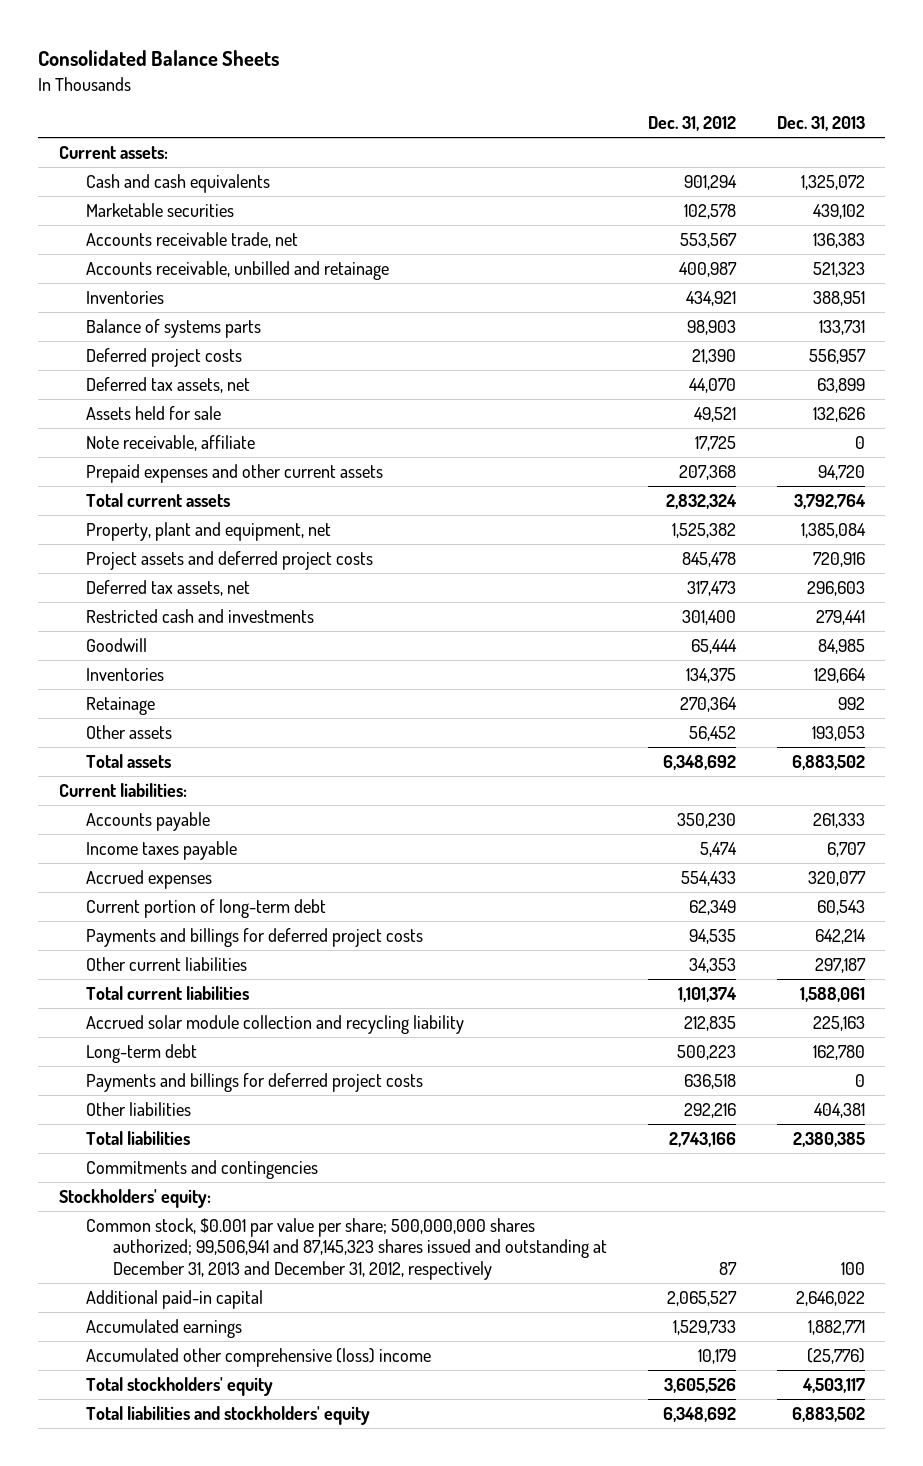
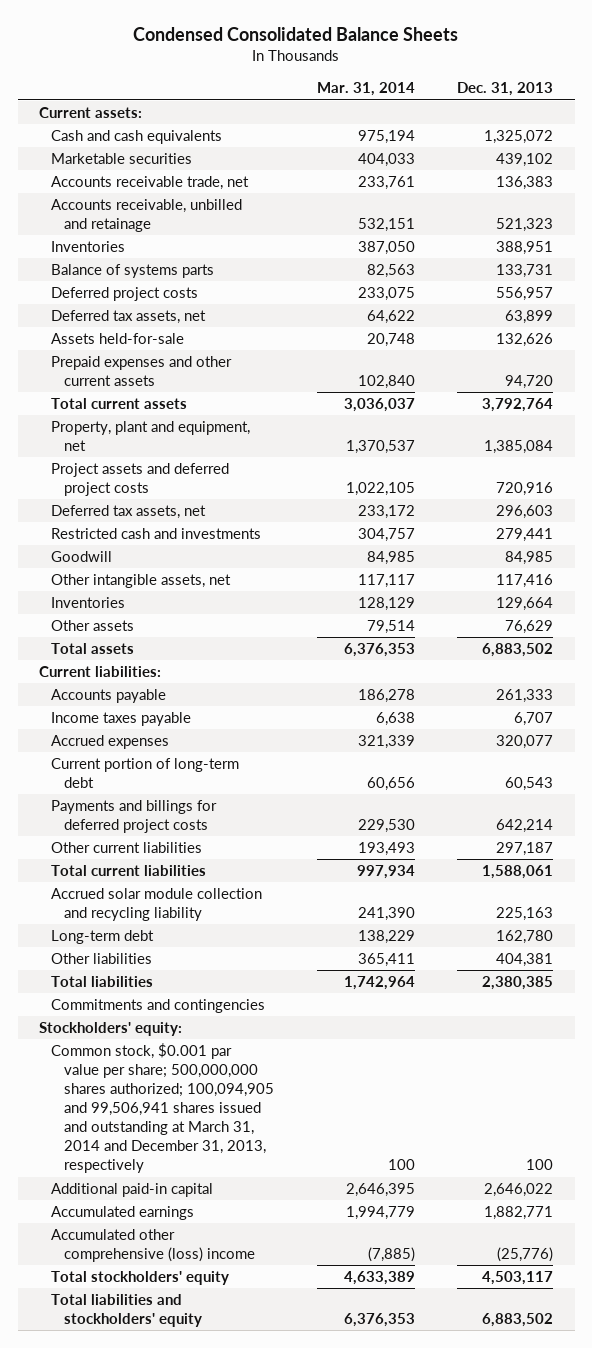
- Consolidated Balance Sheets
+ Condensed Consolidated Balance Sheets
- | Dec. 31, 2012 | Dec. 31, 2013
+ | Mar. 31, 2014 | Dec. 31, 2013
- Assets held for sale | 49,521 | 132,626
- Note receivable, affiliate | 17,725 | 0
+ Assets held-for-sale | 20,748 | 132,626
+ Other intangible assets, net | 117,117 | 117,416
- Retainage | 270,364 | 992
- Other assets | 56,452 | 193,053
+ Other assets | 79,514 | 76,629
- Payments and billings for deferred project costs | 636,518 | 0
- Common stock, $0.001 par value per share; 500,000,000 shares authorized; 99,506,941 and 87,145,323 shares issued and outstanding at December 31, 2013 and December 31, 2012, respectively | 87 | 100
+ Common stock, $0.001 par value per share; 500,000,000 shares authorized; 100,094,905 and 99,506,941 shares issued and outstanding at March 31, 2014 and December 31, 2013, respectively | 100 | 100

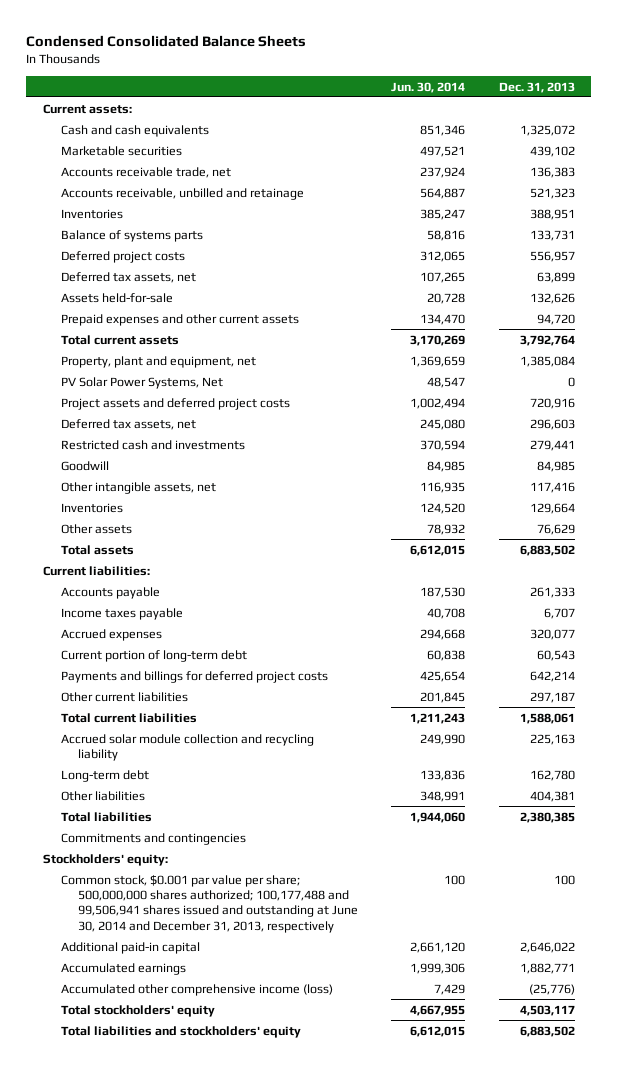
- | Mar. 31, 2014 | Dec. 31, 2013
+ | Jun. 30, 2014 | Dec. 31, 2013
+ PV Solar Power Systems, Net | 48,547 | 0
- Common stock, $0.001 par value per share; 500,000,000 shares authorized; 100,094,905 and 99,506,941 shares issued and outstanding at March 31, 2014 and December 31, 2013, respectively | 100 | 100
+ Common stock, $0.001 par value per share; 500,000,000 shares authorized; 100,177,488 and 99,506,941 shares issued and outstanding at June 30, 2014 and December 31, 2013, respectively | 100 | 100
- Accumulated other comprehensive (loss) income | (7,885) | (25,776)
+ Accumulated other comprehensive income (loss) | 7,429 | (25,776)

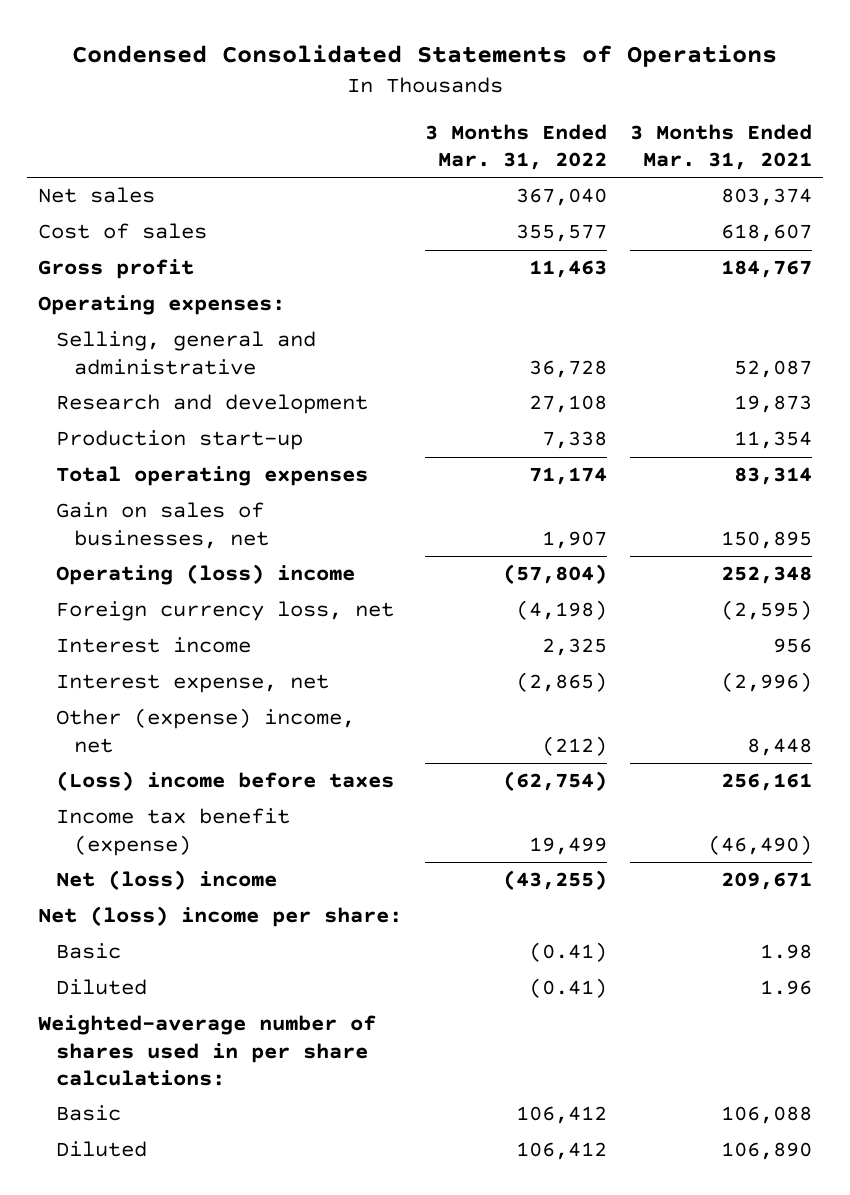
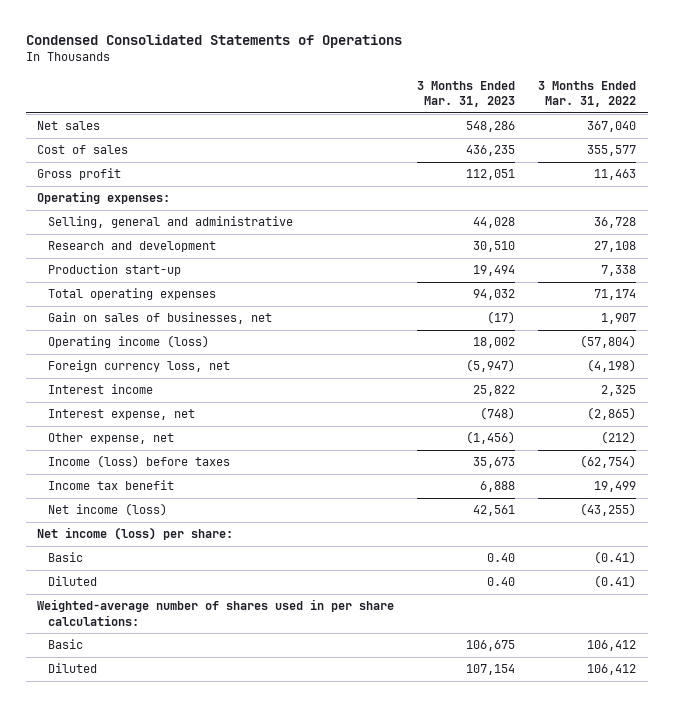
- | 3 Months Ended Mar. 31, 2022 | 3 Months Ended Mar. 31, 2021
+ | 3 Months Ended Mar. 31, 2023 | 3 Months Ended Mar. 31, 2022
- Operating (loss) income | (57,804) | 252,348
+ Operating income (loss) | 18,002 | (57,804)
- Other (expense) income, net | (212) | 8,448
- (Loss) income before taxes | (62,754) | 256,161
- Income tax benefit (expense) | 19,499 | (46,490)
- Net (loss) income | (43,255) | 209,671
- Net (loss) income per share:
+ Other expense, net | (1,456) | (212)
+ Income (loss) before taxes | 35,673 | (62,754)
+ Income tax benefit | 6,888 | 19,499
+ Net income (loss) | 42,561 | (43,255)
+ Net income (loss) per share:

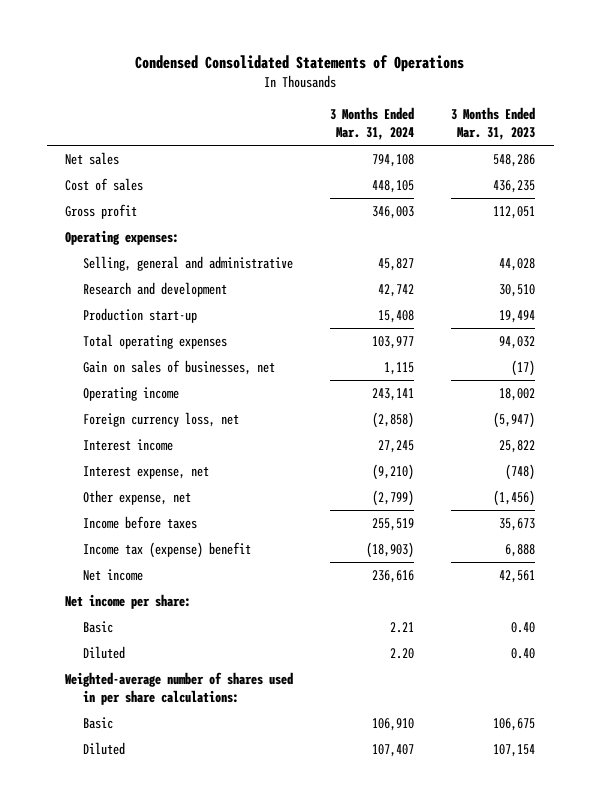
- | 3 Months Ended Mar. 31, 2023 | 3 Months Ended Mar. 31, 2022
+ | 3 Months Ended Mar. 31, 2024 | 3 Months Ended Mar. 31, 2023
- Operating income (loss) | 18,002 | (57,804)
+ Operating income | 243,141 | 18,002
- Income (loss) before taxes | 35,673 | (62,754)
- Income tax benefit | 6,888 | 19,499
- Net income (loss) | 42,561 | (43,255)
- Net income (loss) per share:
+ Income before taxes | 255,519 | 35,673
+ Income tax (expense) benefit | (18,903) | 6,888
+ Net income | 236,616 | 42,561
+ Net income per share:

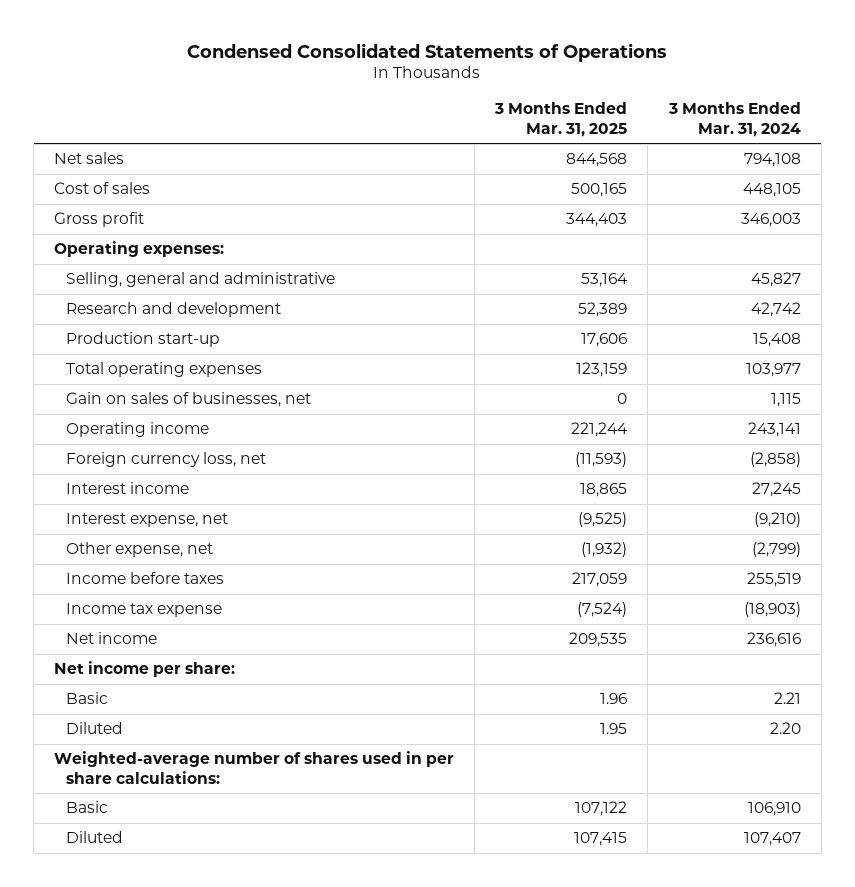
- | 3 Months Ended Mar. 31, 2024 | 3 Months Ended Mar. 31, 2023
+ | 3 Months Ended Mar. 31, 2025 | 3 Months Ended Mar. 31, 2024
- Income tax (expense) benefit | (18,903) | 6,888
+ Income tax expense | (7,524) | (18,903)

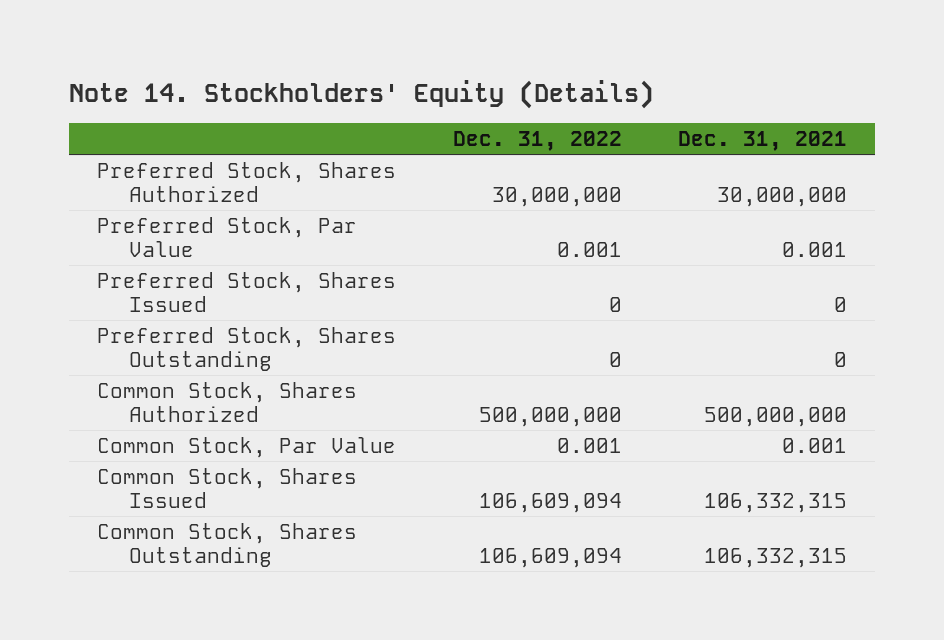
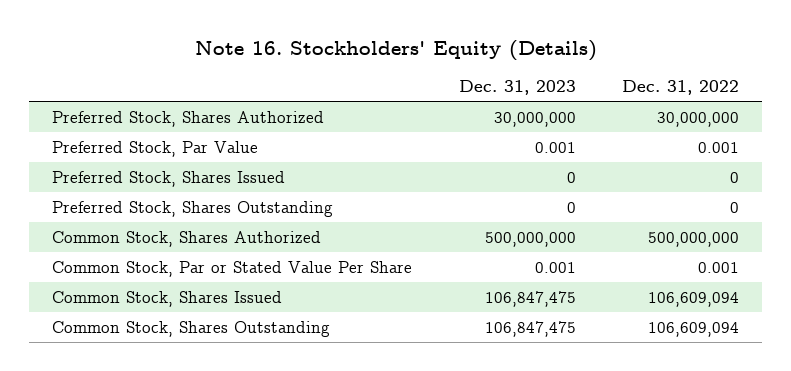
- Note 14. Stockholders' Equity (Details)
+ Note 16. Stockholders' Equity (Details)
- | Dec. 31, 2022 | Dec. 31, 2021
+ | Dec. 31, 2023 | Dec. 31, 2022
- Common Stock, Par Value | 0.001 | 0.001
+ Common Stock, Par or Stated Value Per Share | 0.001 | 0.001

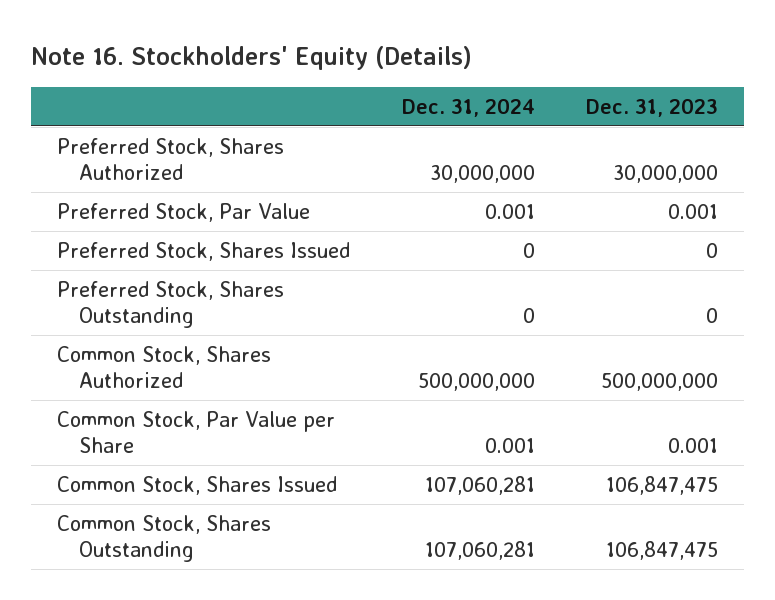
- | Dec. 31, 2023 | Dec. 31, 2022
+ | Dec. 31, 2024 | Dec. 31, 2023
- Common Stock, Par or Stated Value Per Share | 0.001 | 0.001
+ Common Stock, Par Value per Share | 0.001 | 0.001

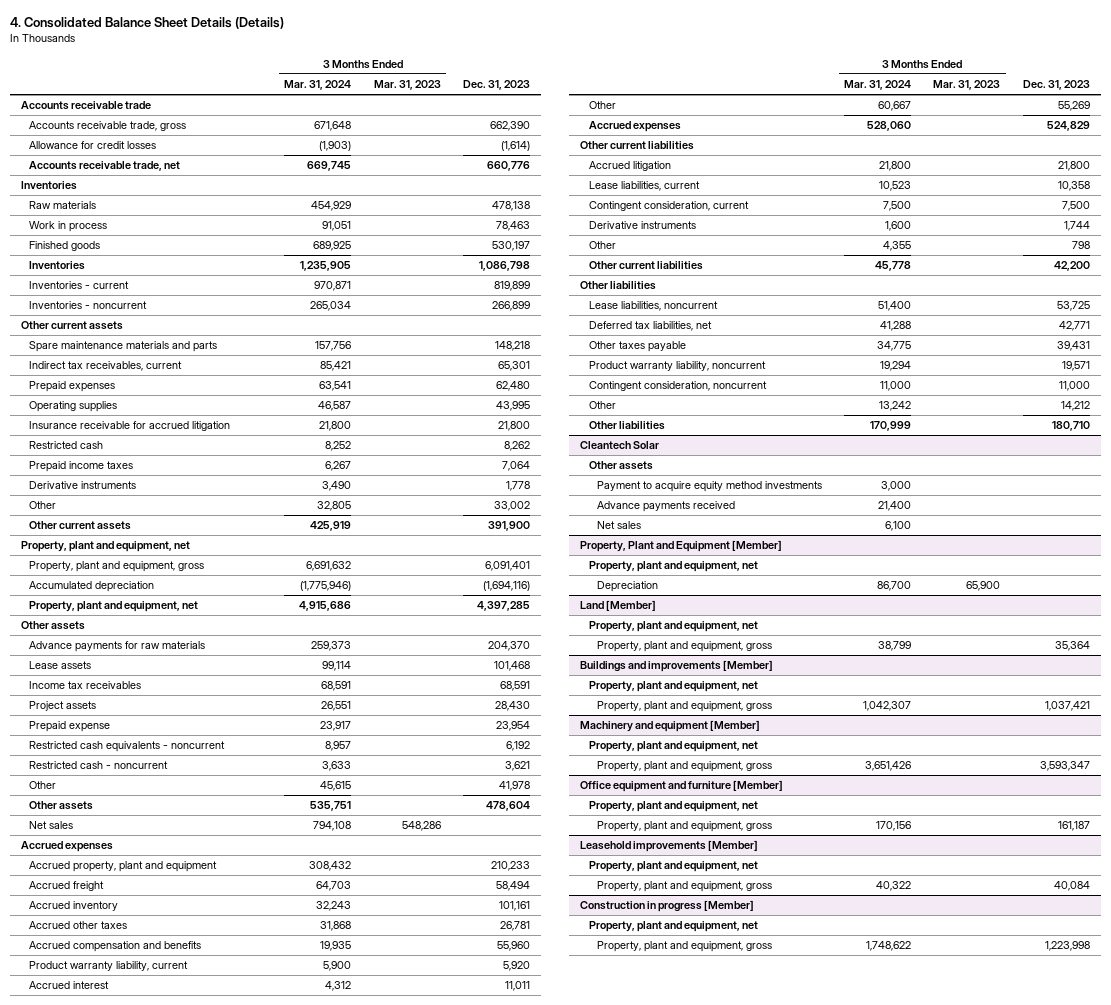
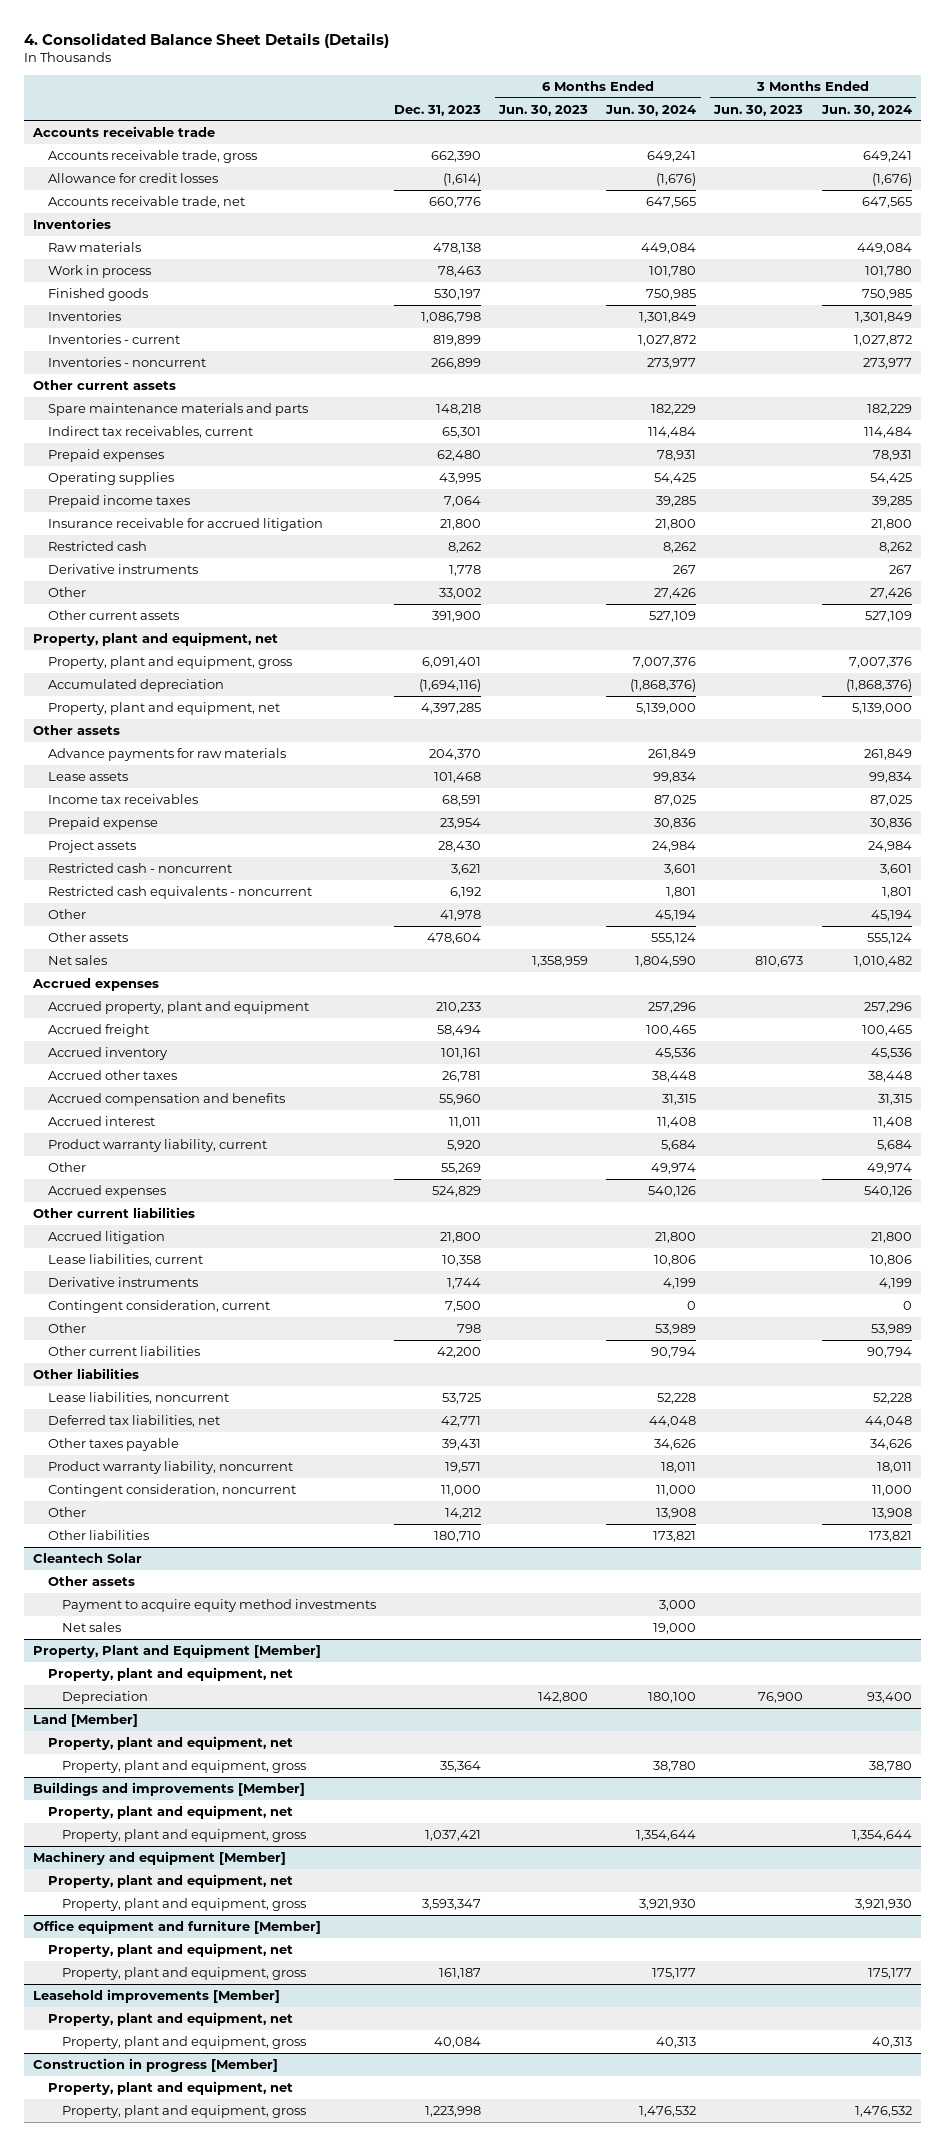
- | 3 Months Ended Mar. 31, 2024 | 3 Months Ended Mar. 31, 2023 | Dec. 31, 2023
+ | Dec. 31, 2023 | 6 Months Ended Jun. 30, 2023 | 6 Months Ended Jun. 30, 2024 | 3 Months Ended Jun. 30, 2023 | 3 Months Ended Jun. 30, 2024
moved up: Prepaid income taxes | 7,064 | | 39,285 | | 39,285
moved down: Project assets | 28,430 | | 24,984 | | 24,984
moved down: Restricted cash equivalents - noncurrent | 6,192 | | 1,801 | | 1,801
moved down: Product warranty liability, current | 5,920 | | 5,684 | | 5,684
moved down: Contingent consideration, current | 7,500 | | 0 | | 0
@ Cleantech Solar
- Advance payments received | 21,400 | |

